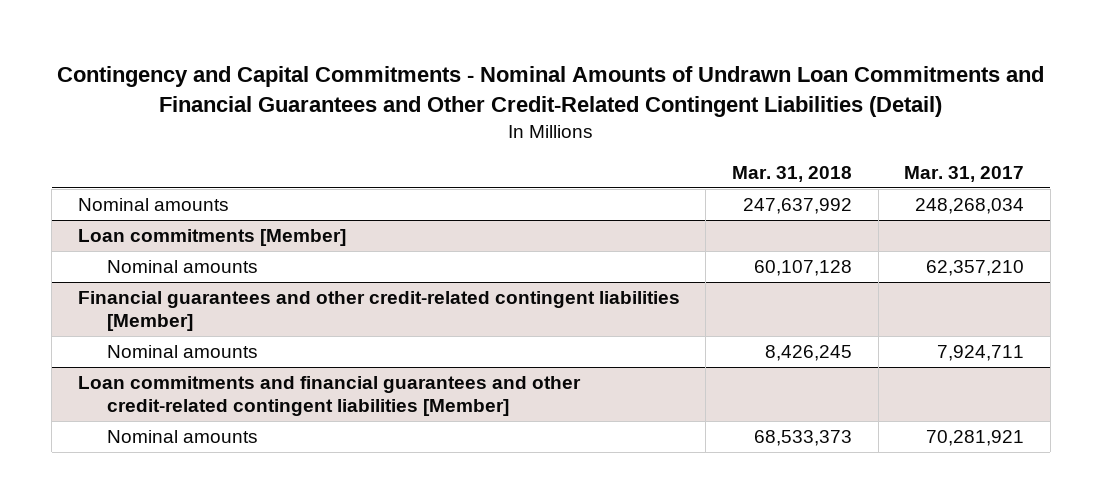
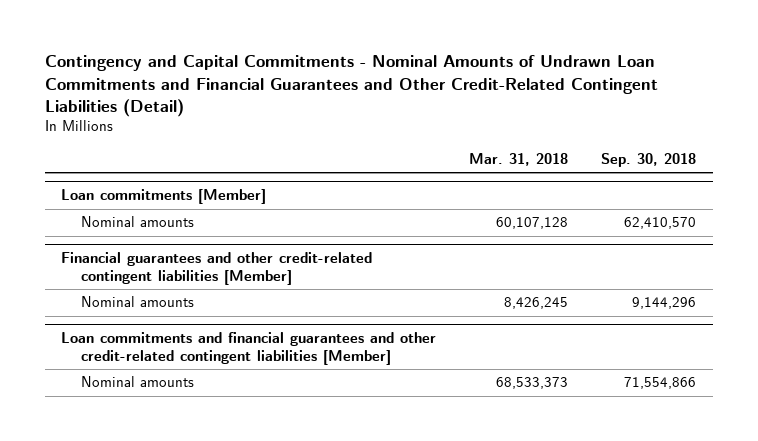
- | Mar. 31, 2018 | Mar. 31, 2017
+ | Mar. 31, 2018 | Sep. 30, 2018
- Nominal amounts | 247,637,992 | 248,268,034

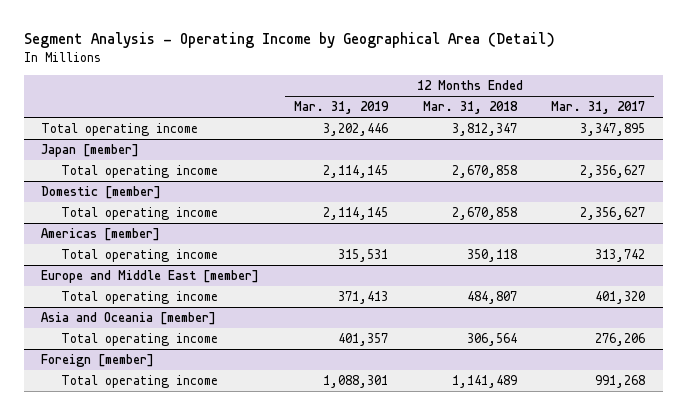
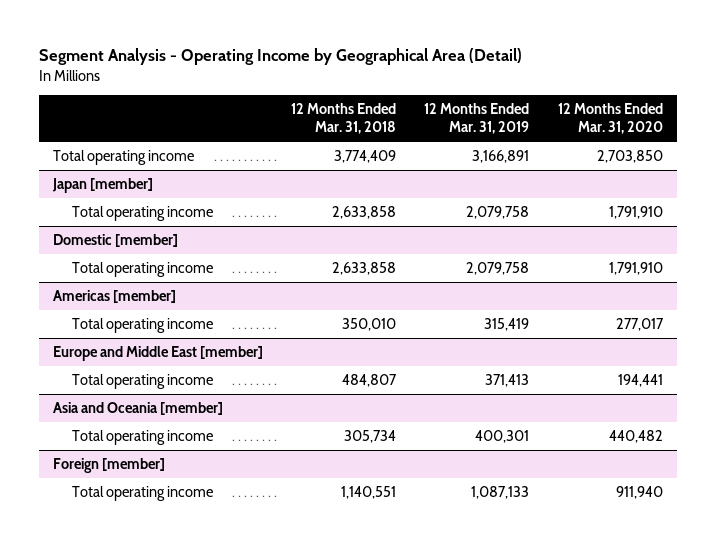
- | 12 Months Ended Mar. 31, 2019 | 12 Months Ended Mar. 31, 2018 | 12 Months Ended Mar. 31, 2017
+ | 12 Months Ended Mar. 31, 2018 | 12 Months Ended Mar. 31, 2019 | 12 Months Ended Mar. 31, 2020
- Total operating income | 3,202,446 | 3,812,347 | 3,347,895
+ Total operating income | 3,774,409 | 3,166,891 | 2,703,850
@ Japan [member]
- Total operating income | 2,114,145 | 2,670,858 | 2,356,627
+ Total operating income | 2,633,858 | 2,079,758 | 1,791,910
@ Domestic [member]
- Total operating income | 2,114,145 | 2,670,858 | 2,356,627
+ Total operating income | 2,633,858 | 2,079,758 | 1,791,910
@ Americas [member]
- Total operating income | 315,531 | 350,118 | 313,742
+ Total operating income | 350,010 | 315,419 | 277,017
@ Asia and Oceania [member]
- Total operating income | 401,357 | 306,564 | 276,206
+ Total operating income | 305,734 | 400,301 | 440,482
@ Foreign [member]
- Total operating income | 1,088,301 | 1,141,489 | 991,268
+ Total operating income | 1,140,551 | 1,087,133 | 911,940

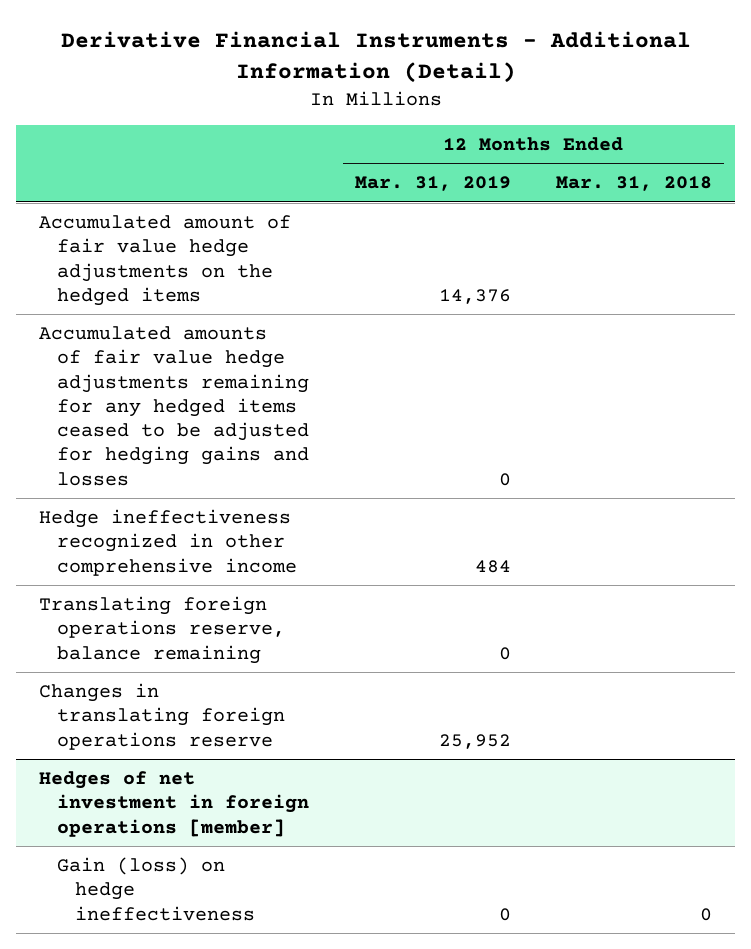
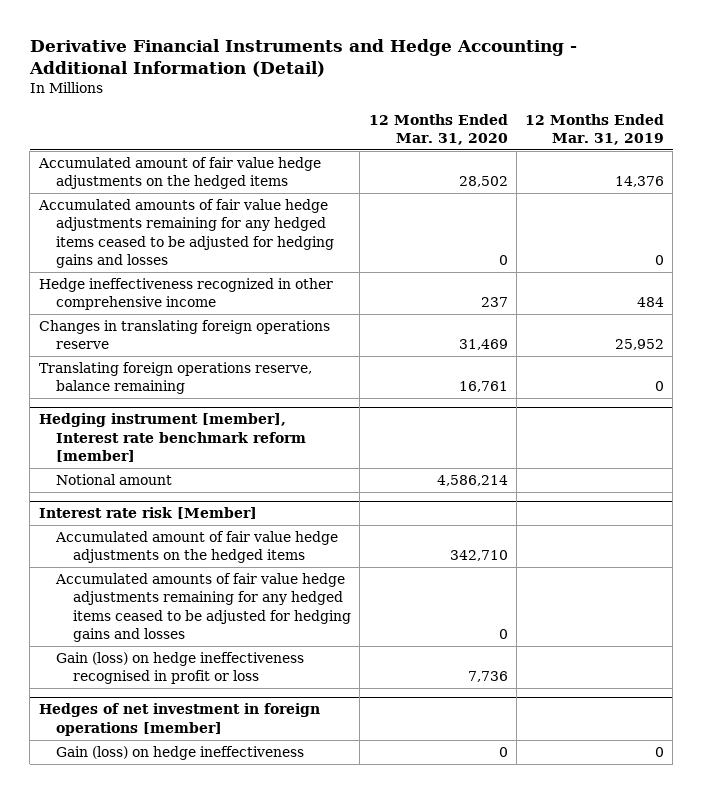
- Derivative Financial Instruments - Additional Information (Detail)
+ Derivative Financial Instruments and Hedge Accounting - Additional Information (Detail)
- | 12 Months Ended Mar. 31, 2019 | 12 Months Ended Mar. 31, 2018
+ | 12 Months Ended Mar. 31, 2020 | 12 Months Ended Mar. 31, 2019
moved down: Translating foreign operations reserve, balance remaining | 16,761 | 0
+ Hedging instrument [member], Interest rate benchmark reform [member]
+ Notional amount | 4,586,214 |
+ Interest rate risk [Member]
+ Accumulated amount of fair value hedge adjustments on the hedged items | 342,710 |
+ Accumulated amounts of fair value hedge adjustments remaining for any hedged items ceased to be adjusted for hedging gains and losses | 0 |
+ Gain (loss) on hedge ineffectiveness recognised in profit or loss | 7,736 |

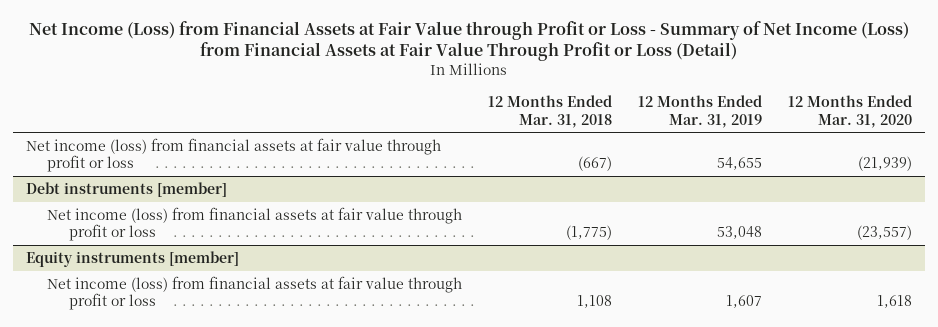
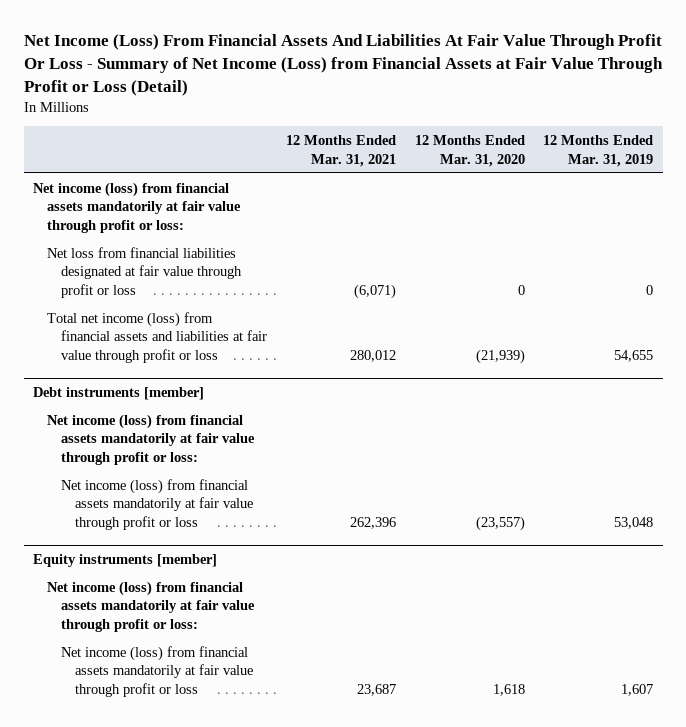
- Net Income (Loss) from Financial Assets at Fair Value through Profit or Loss - Summary of Net Income (Loss) from Financial Assets at Fair Value Through Profit or Loss (Detail)
+ Net Income (Loss) From Financial Assets And Liabilities At Fair Value Through Profit Or Loss - Summary of Net Income (Loss) from Financial Assets at Fair Value Through Profit or Loss (Detail)
- | 12 Months Ended Mar. 31, 2018 | 12 Months Ended Mar. 31, 2019 | 12 Months Ended Mar. 31, 2020
+ | 12 Months Ended Mar. 31, 2021 | 12 Months Ended Mar. 31, 2020 | 12 Months Ended Mar. 31, 2019
- Net income (loss) from financial assets at fair value through profit or loss | (667) | 54,655 | (21,939)
+ Net income (loss) from financial assets mandatorily at fair value through profit or loss:
+ Net loss from financial liabilities designated at fair value through profit or loss | (6,071) | 0 | 0
+ Total net income (loss) from financial assets and liabilities at fair value through profit or loss | 280,012 | (21,939) | 54,655
@ Debt instruments [member]
- Net income (loss) from financial assets at fair value through profit or loss | (1,775) | 53,048 | (23,557)
+ Net income (loss) from financial assets mandatorily at fair value through profit or loss:
+ Net income (loss) from financial assets mandatorily at fair value through profit or loss | 262,396 | (23,557) | 53,048
@ Equity instruments [member]
- Net income (loss) from financial assets at fair value through profit or loss | 1,108 | 1,607 | 1,618
+ Net income (loss) from financial assets mandatorily at fair value through profit or loss:
+ Net income (loss) from financial assets mandatorily at fair value through profit or loss | 23,687 | 1,618 | 1,607

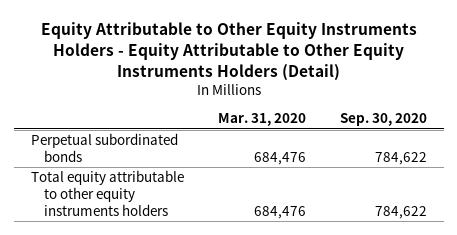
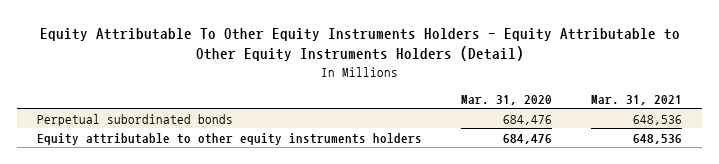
- Equity Attributable to Other Equity Instruments Holders - Equity Attributable to Other Equity Instruments Holders (Detail)
+ Equity Attributable To Other Equity Instruments Holders - Equity Attributable to Other Equity Instruments Holders (Detail)
- | Mar. 31, 2020 | Sep. 30, 2020
+ | Mar. 31, 2020 | Mar. 31, 2021
- Total equity attributable to other equity instruments holders | 684,476 | 784,622
+ Equity attributable to other equity instruments holders | 684,476 | 648,536

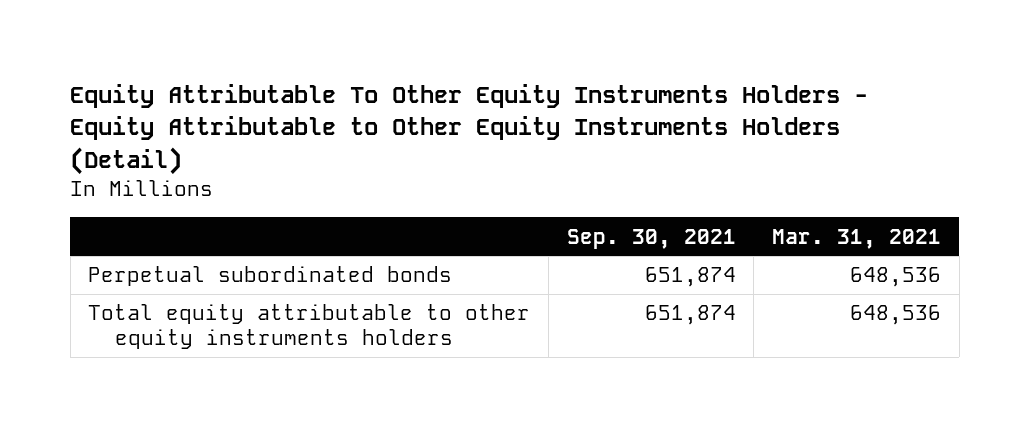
- | Mar. 31, 2020 | Mar. 31, 2021
+ | Sep. 30, 2021 | Mar. 31, 2021
- Equity attributable to other equity instruments holders | 684,476 | 648,536
+ Total equity attributable to other equity instruments holders | 651,874 | 648,536

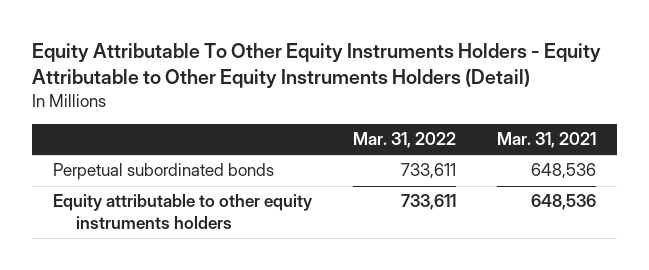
- | Sep. 30, 2021 | Mar. 31, 2021
+ | Mar. 31, 2022 | Mar. 31, 2021
- Total equity attributable to other equity instruments holders | 651,874 | 648,536
+ Equity attributable to other equity instruments holders | 733,611 | 648,536

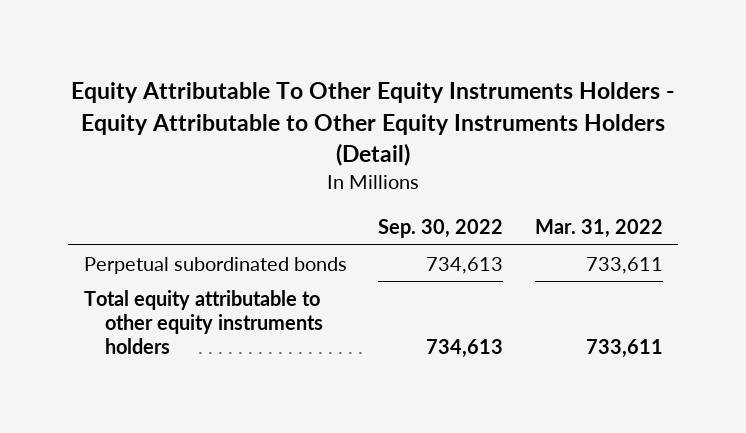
- | Mar. 31, 2022 | Mar. 31, 2021
+ | Sep. 30, 2022 | Mar. 31, 2022
- Equity attributable to other equity instruments holders | 733,611 | 648,536
+ Total equity attributable to other equity instruments holders | 734,613 | 733,611

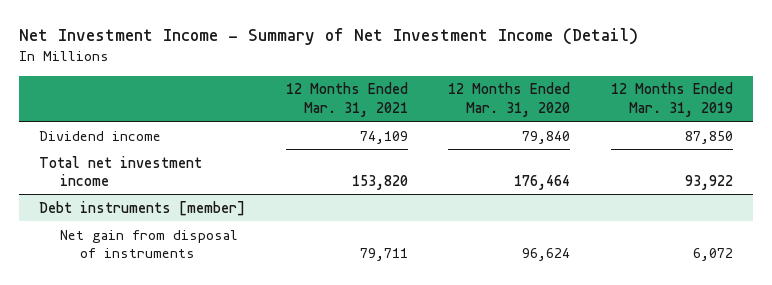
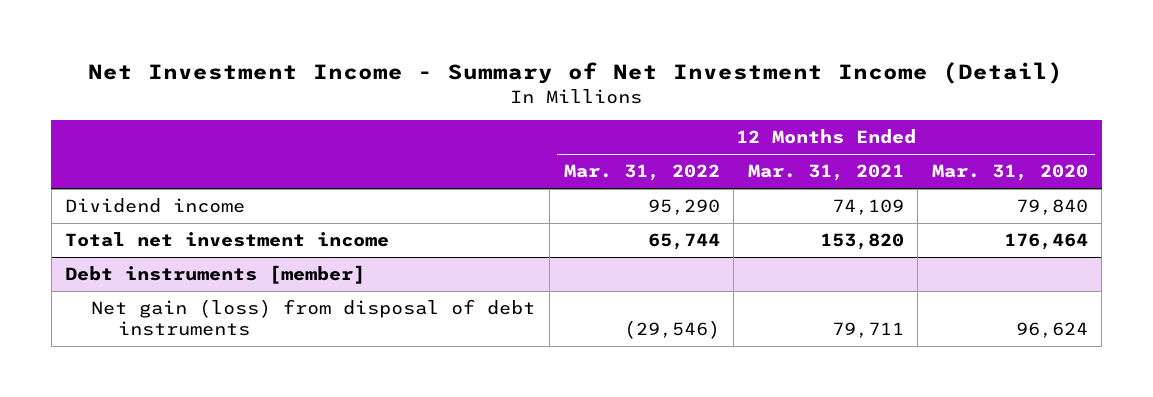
- | 12 Months Ended Mar. 31, 2021 | 12 Months Ended Mar. 31, 2020 | 12 Months Ended Mar. 31, 2019
+ | 12 Months Ended Mar. 31, 2022 | 12 Months Ended Mar. 31, 2021 | 12 Months Ended Mar. 31, 2020
@ Debt instruments [member]
- Net gain from disposal of instruments | 79,711 | 96,624 | 6,072
+ Net gain (loss) from disposal of debt instruments | (29,546) | 79,711 | 96,624

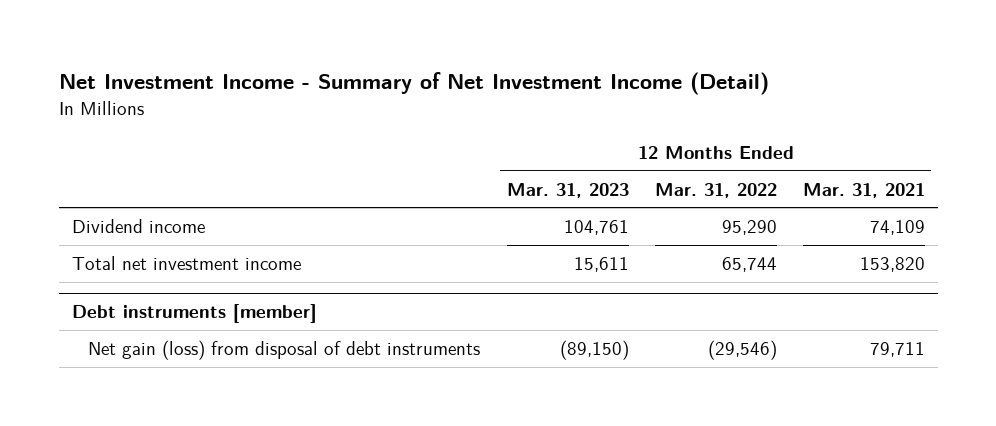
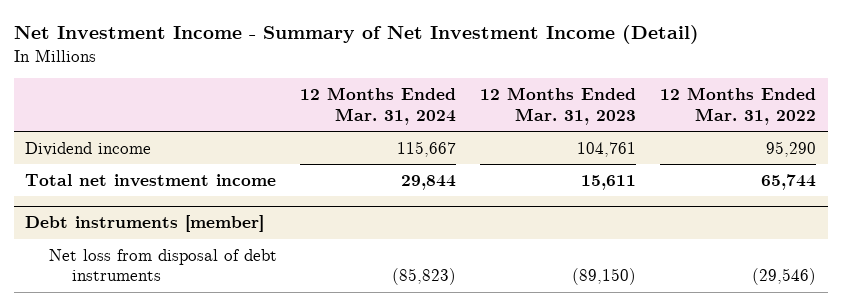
- | 12 Months Ended Mar. 31, 2023 | 12 Months Ended Mar. 31, 2022 | 12 Months Ended Mar. 31, 2021
+ | 12 Months Ended Mar. 31, 2024 | 12 Months Ended Mar. 31, 2023 | 12 Months Ended Mar. 31, 2022
@ Debt instruments [member]
- Net gain (loss) from disposal of debt instruments | (89,150) | (29,546) | 79,711
+ Net loss from disposal of debt instruments | (85,823) | (89,150) | (29,546)

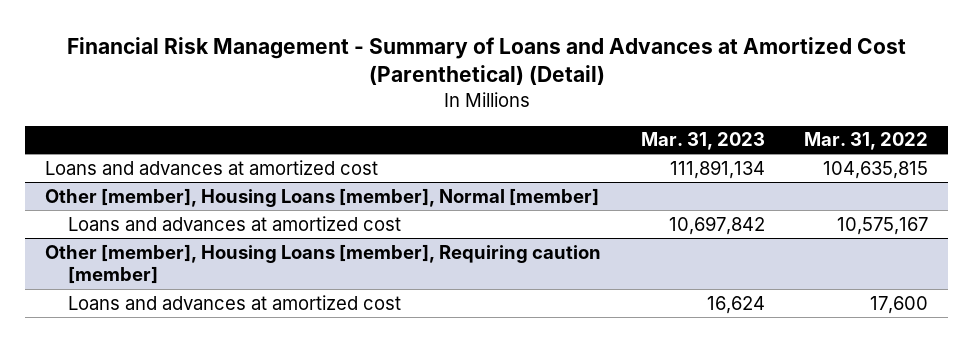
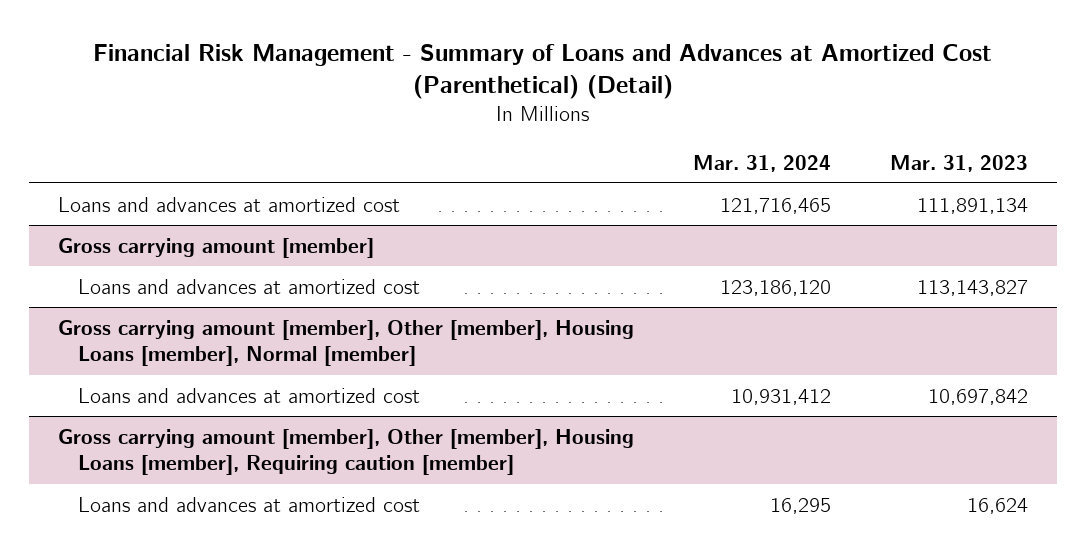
- | Mar. 31, 2023 | Mar. 31, 2022
+ | Mar. 31, 2024 | Mar. 31, 2023
- Other [member], Housing Loans [member], Normal [member]
+ Gross carrying amount [member]
+ Loans and advances at amortized cost | 123,186,120 | 113,143,827
+ Gross carrying amount [member], Other [member], Housing Loans [member], Normal [member]
- Other [member], Housing Loans [member], Requiring caution [member]
+ Gross carrying amount [member], Other [member], Housing Loans [member], Requiring caution [member]

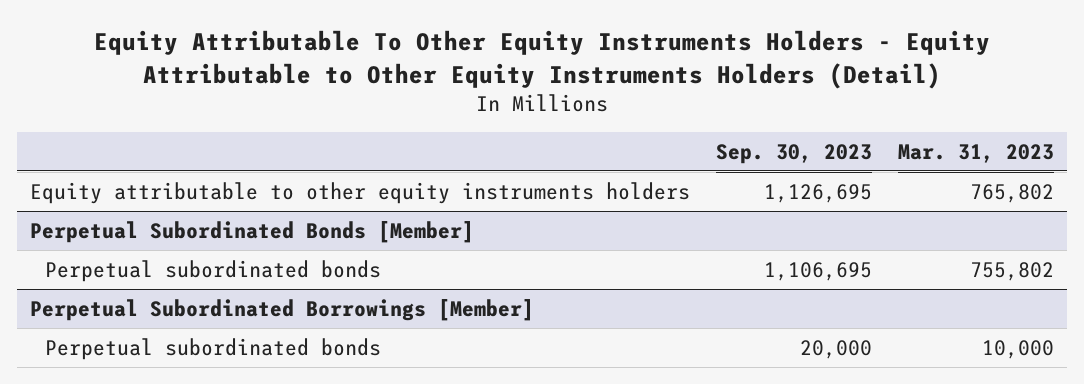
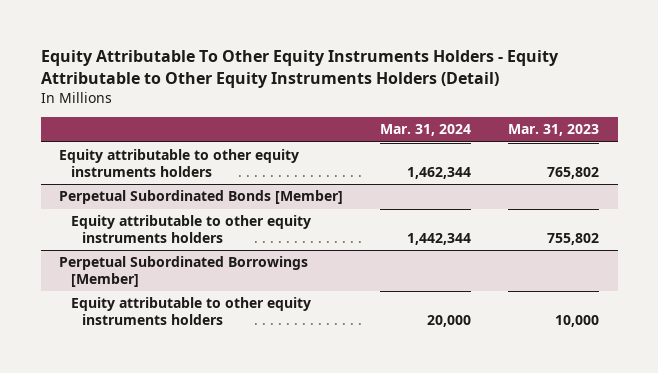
- | Sep. 30, 2023 | Mar. 31, 2023
+ | Mar. 31, 2024 | Mar. 31, 2023
@ Perpetual Subordinated Bonds [Member]
- Perpetual subordinated bonds | 1,106,695 | 755,802
+ Equity attributable to other equity instruments holders | 1,442,344 | 755,802
@ Perpetual Subordinated Borrowings [Member]
- Perpetual subordinated bonds | 20,000 | 10,000
+ Equity attributable to other equity instruments holders | 20,000 | 10,000

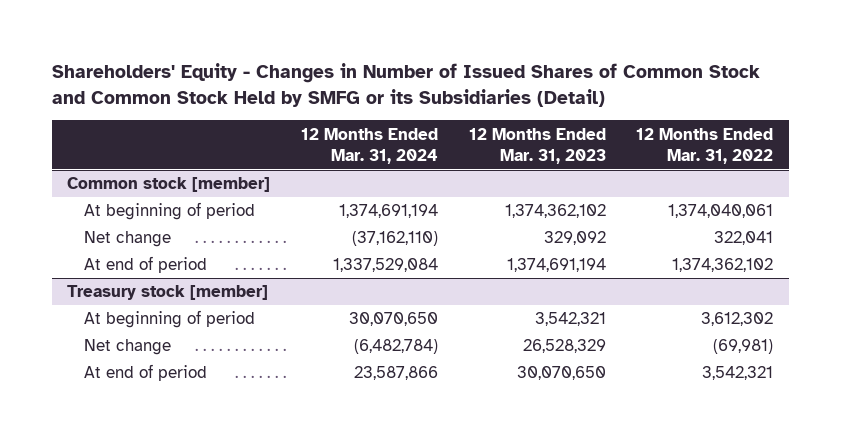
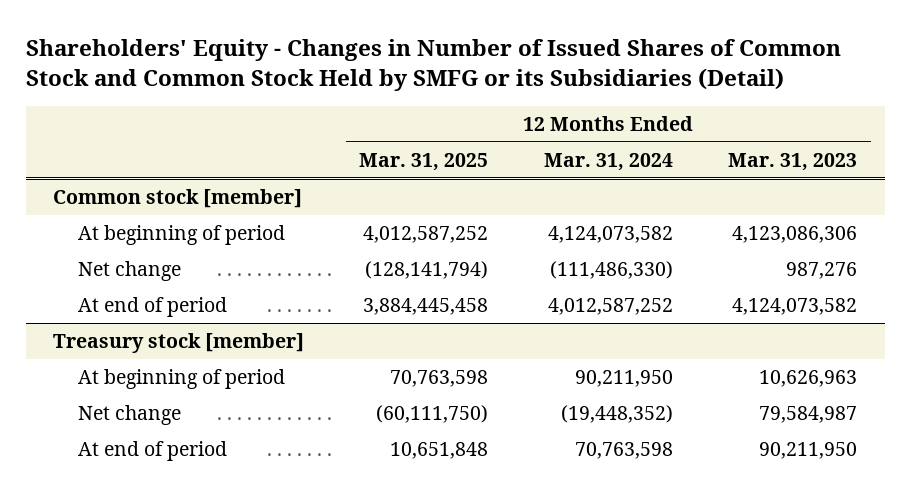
- | 12 Months Ended Mar. 31, 2024 | 12 Months Ended Mar. 31, 2023 | 12 Months Ended Mar. 31, 2022
+ | 12 Months Ended Mar. 31, 2025 | 12 Months Ended Mar. 31, 2024 | 12 Months Ended Mar. 31, 2023
@ Common stock [member]
- At beginning of period | 1,374,691,194 | 1,374,362,102 | 1,374,040,061
- Net change | (37,162,110) | 329,092 | 322,041
- At end of period | 1,337,529,084 | 1,374,691,194 | 1,374,362,102
+ At beginning of period | 4,012,587,252 | 4,124,073,582 | 4,123,086,306
+ Net change | (128,141,794) | (111,486,330) | 987,276
+ At end of period | 3,884,445,458 | 4,012,587,252 | 4,124,073,582
@ Treasury stock [member]
- At beginning of period | 30,070,650 | 3,542,321 | 3,612,302
- Net change | (6,482,784) | 26,528,329 | (69,981)
- At end of period | 23,587,866 | 30,070,650 | 3,542,321
+ At beginning of period | 70,763,598 | 90,211,950 | 10,626,963
+ Net change | (60,111,750) | (19,448,352) | 79,584,987
+ At end of period | 10,651,848 | 70,763,598 | 90,211,950

